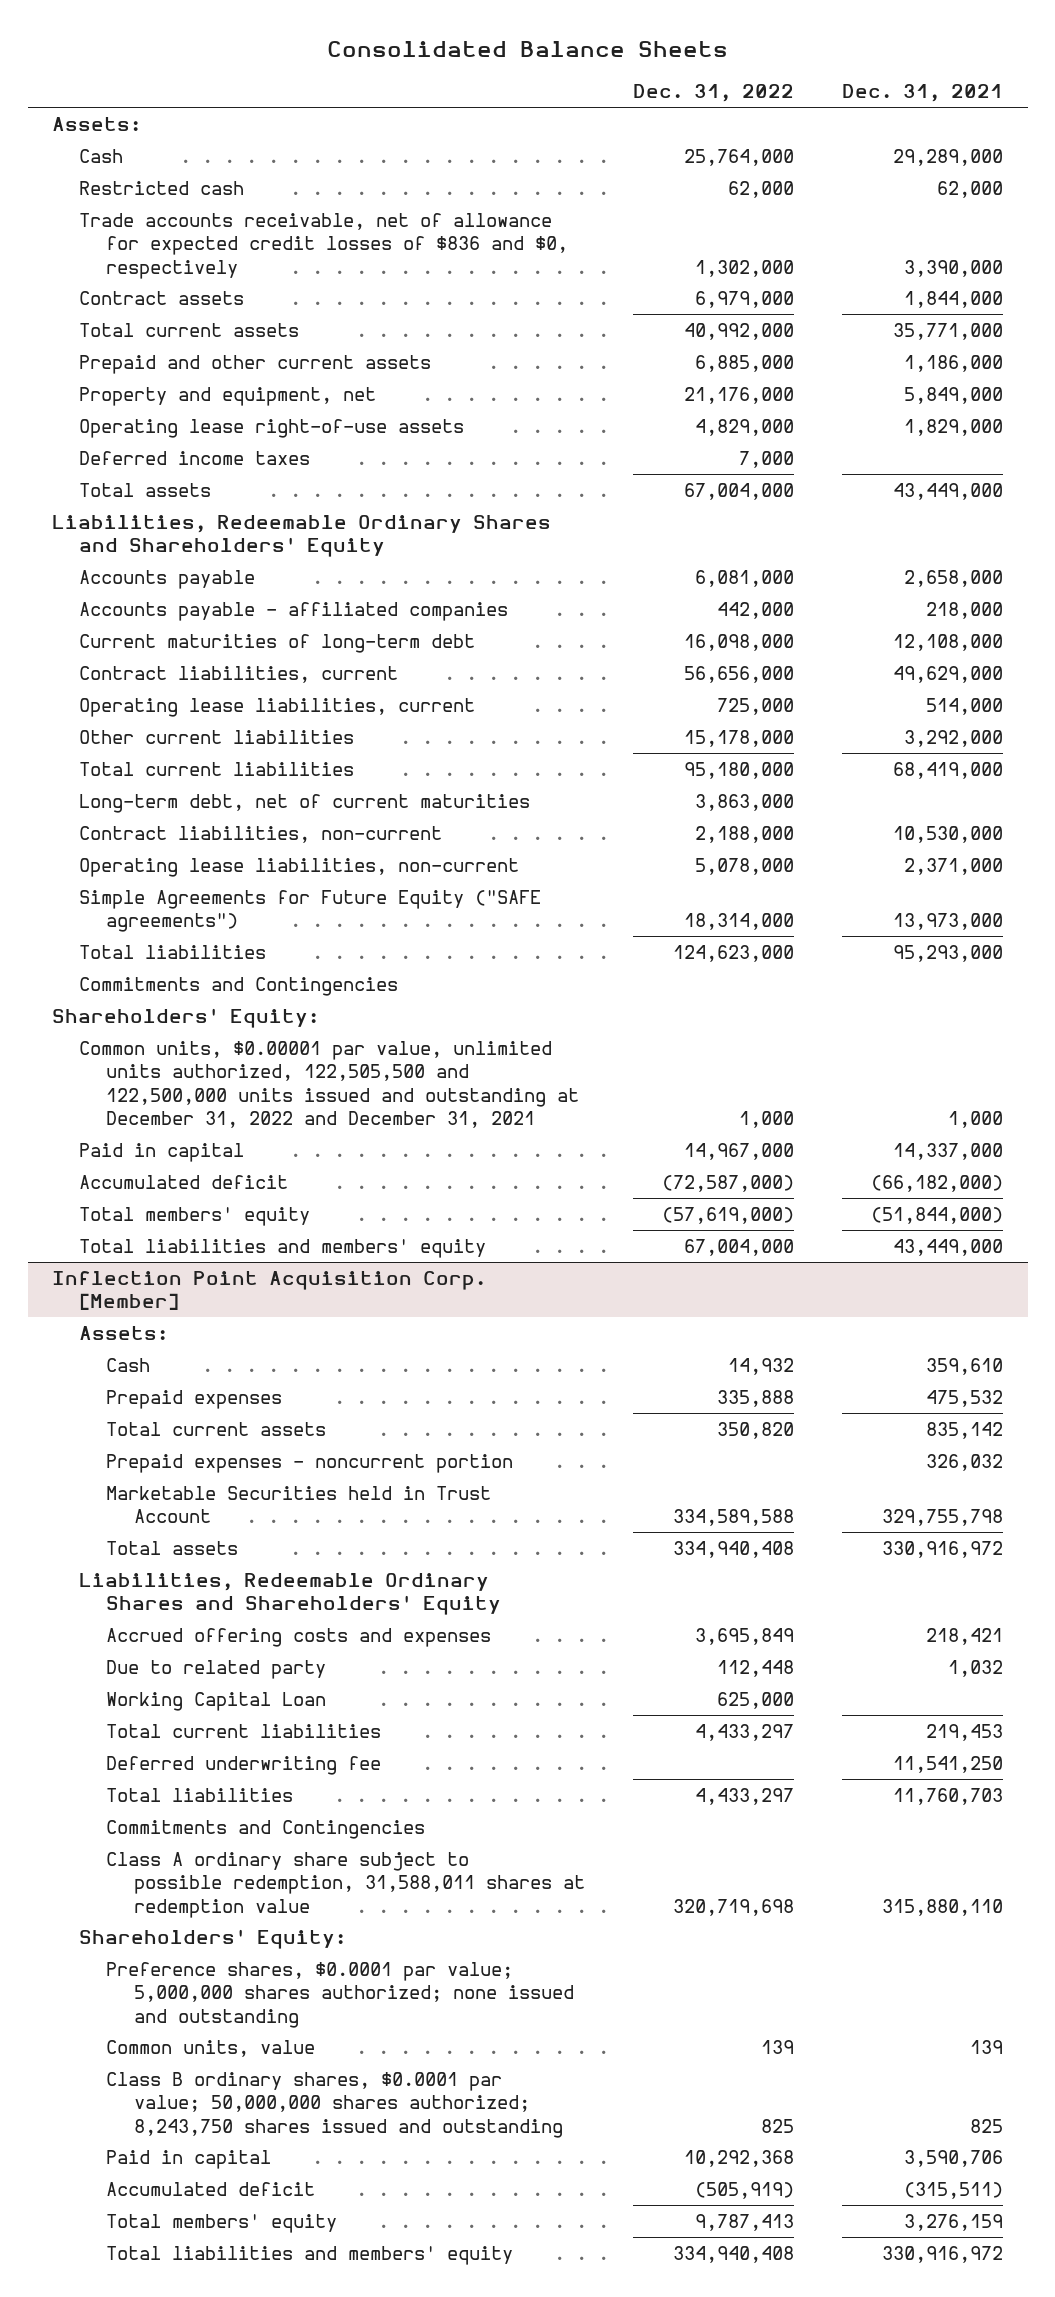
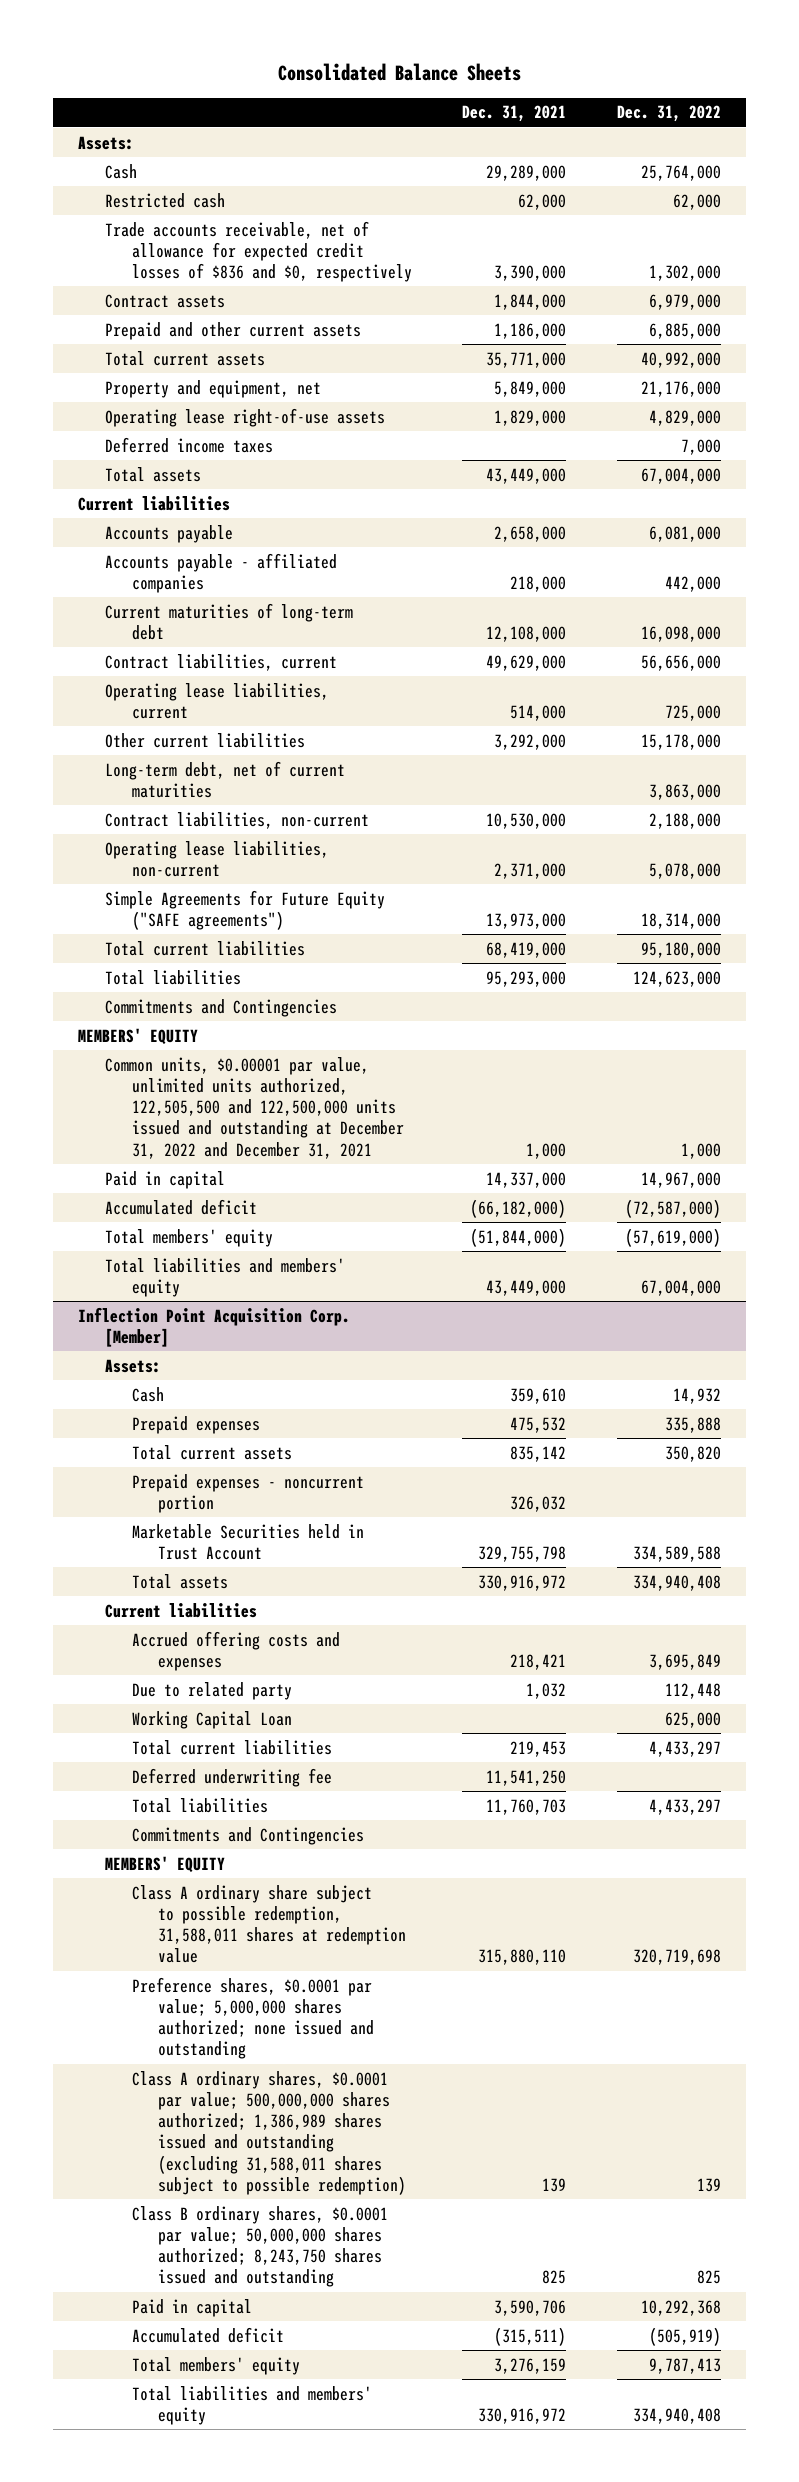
- | Dec. 31, 2022 | Dec. 31, 2021
+ | Dec. 31, 2021 | Dec. 31, 2022
moved down: Total current assets | 35,771,000 | 40,992,000
- Liabilities, Redeemable Ordinary Shares and Shareholders' Equity
+ Current liabilities
moved down: Total current liabilities | 68,419,000 | 95,180,000
- Shareholders' Equity:
+ MEMBERS' EQUITY
@ Inflection Point Acquisition Corp. [Member]
- Liabilities, Redeemable Ordinary Shares and Shareholders' Equity
+ Current liabilities
+ MEMBERS' EQUITY
- Shareholders' Equity:
- Common units, value | 139 | 139
+ Class A ordinary shares, $0.0001 par value; 500,000,000 shares authorized; 1,386,989 shares issued and outstanding (excluding 31,588,011 shares subject to possible redemption) | 139 | 139

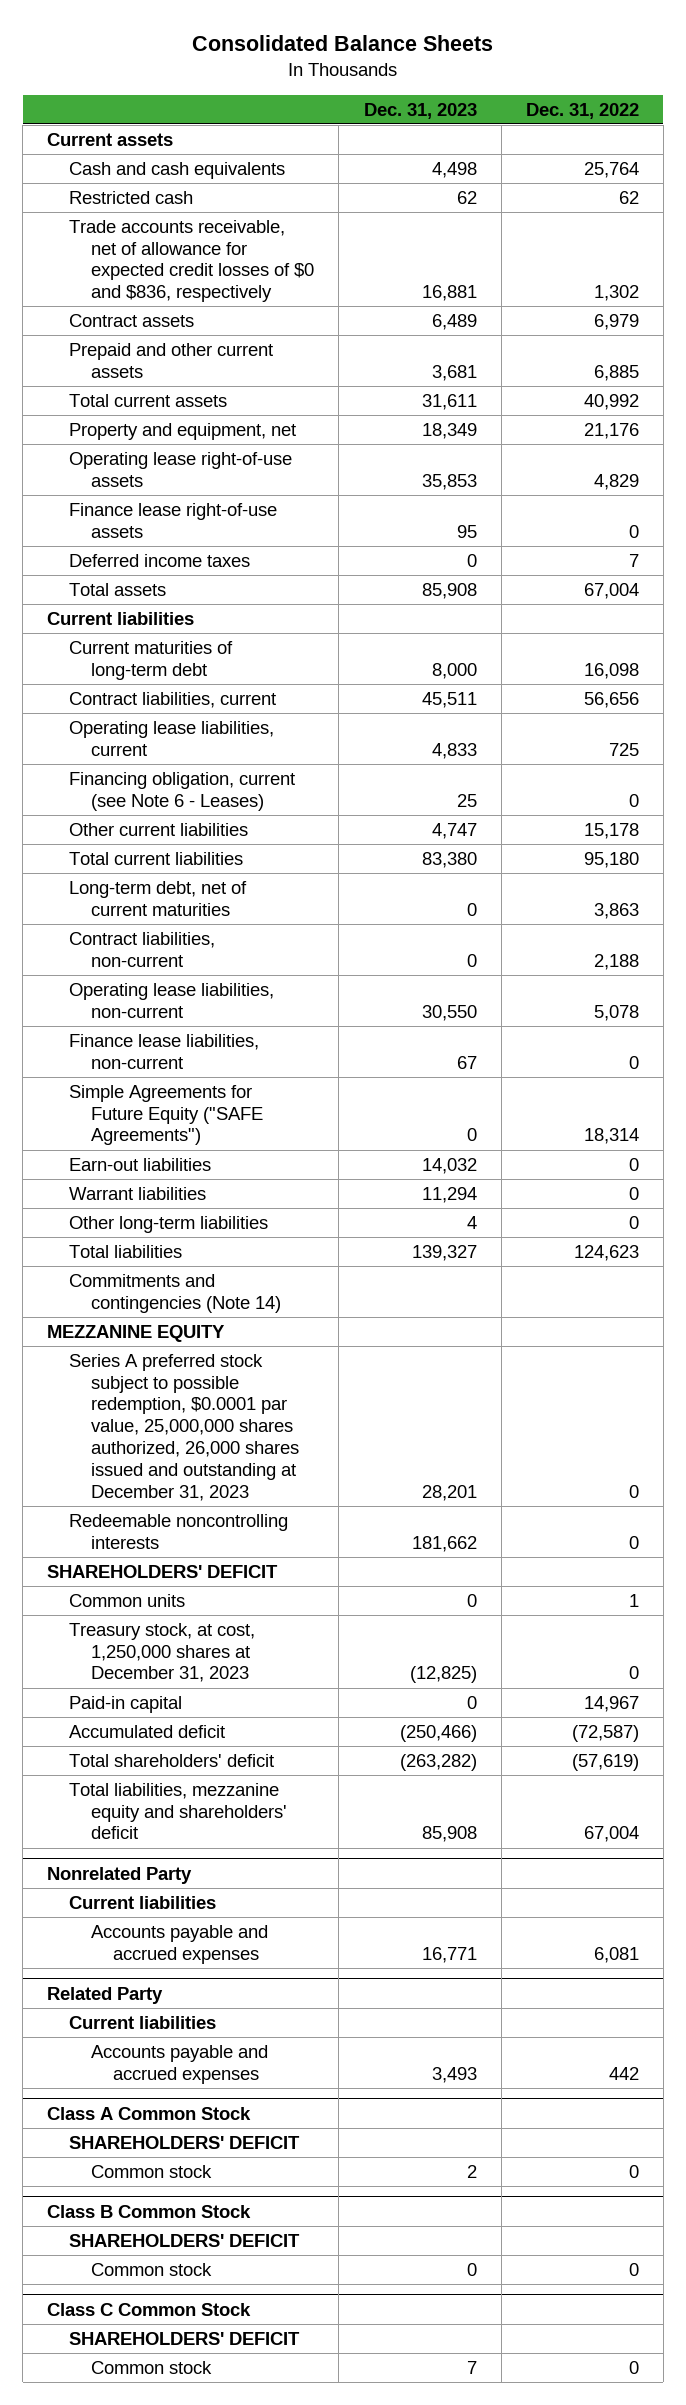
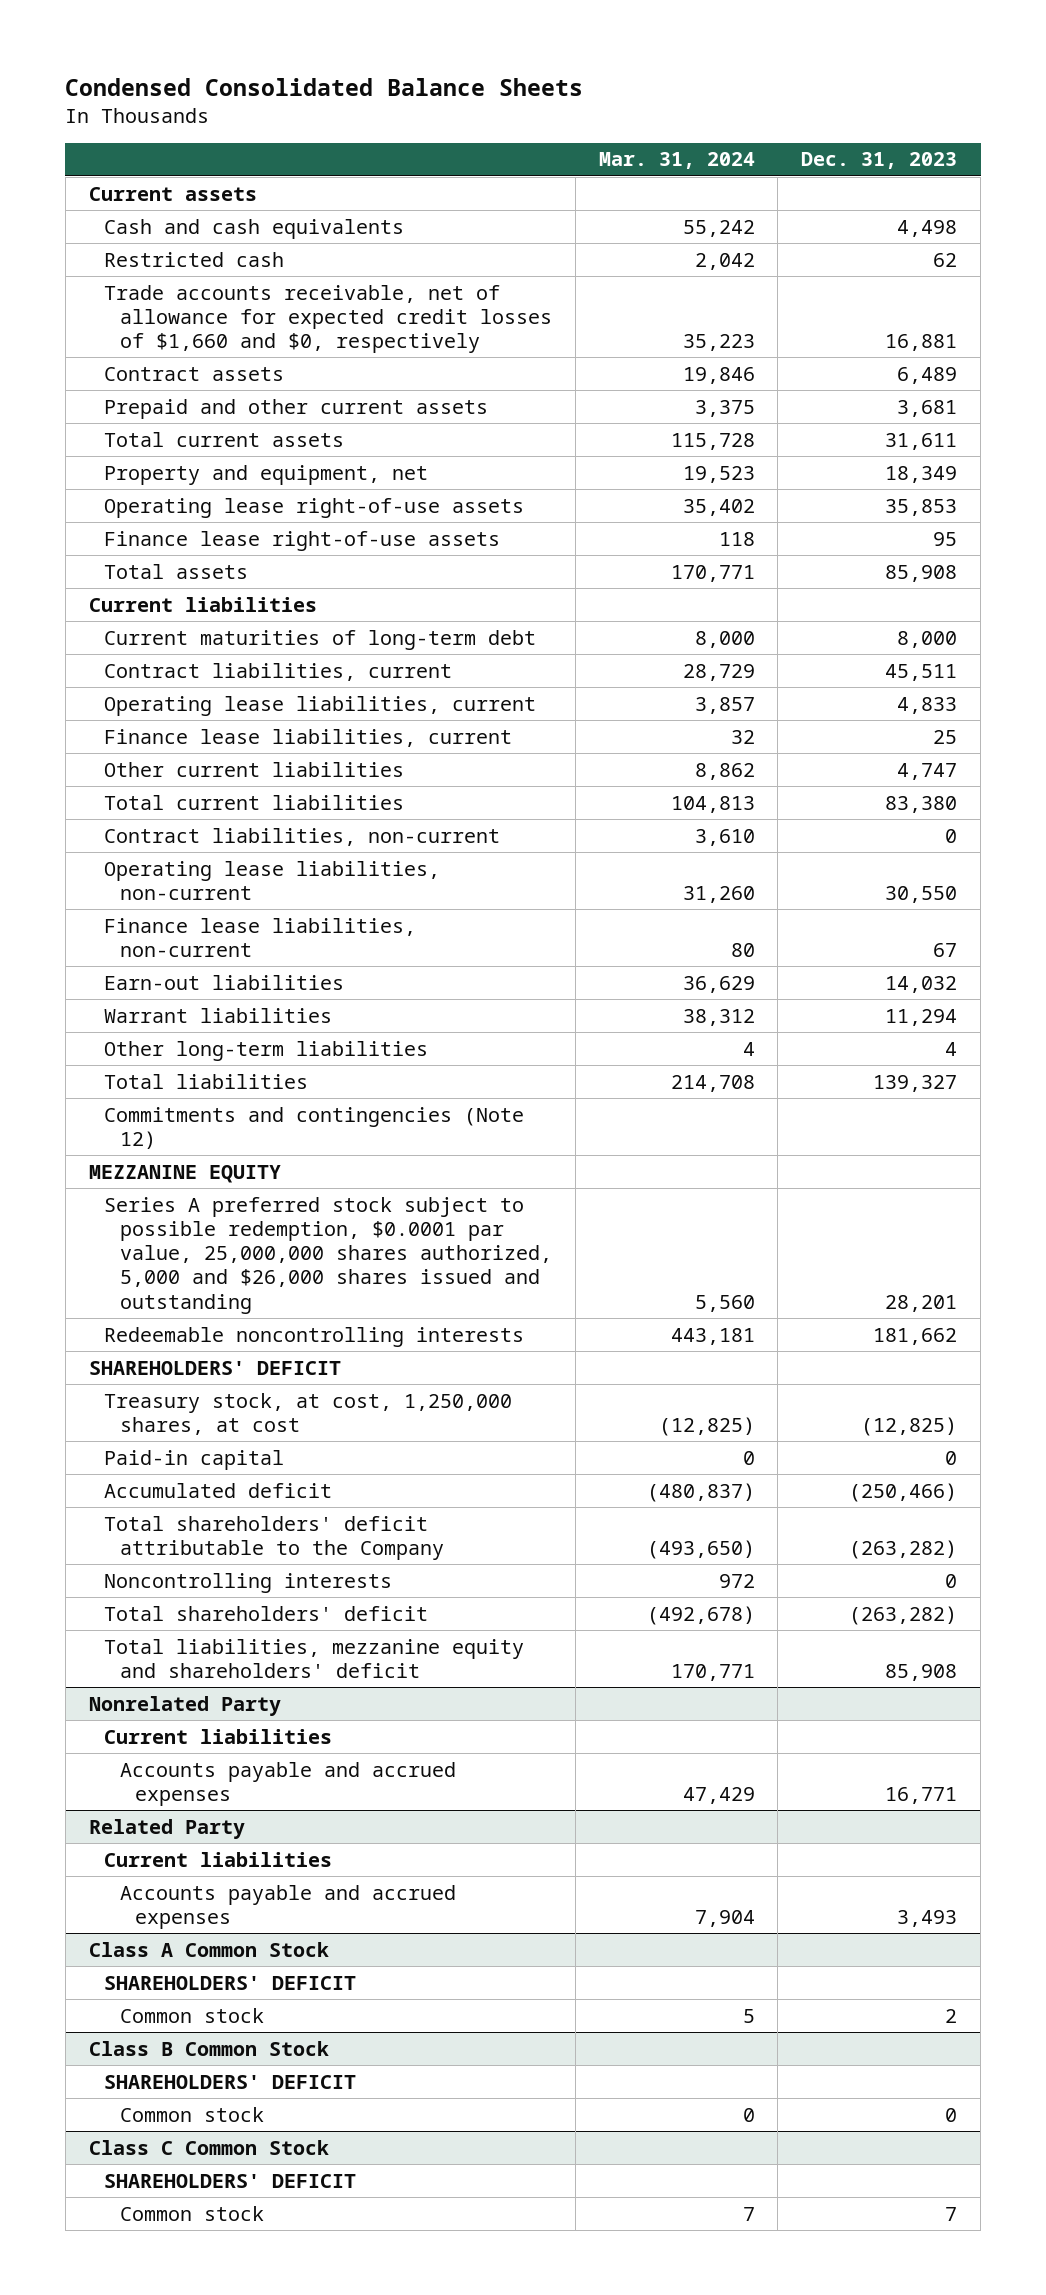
- Consolidated Balance Sheets
+ Condensed Consolidated Balance Sheets
- | Dec. 31, 2023 | Dec. 31, 2022
+ | Mar. 31, 2024 | Dec. 31, 2023
- Trade accounts receivable, net of allowance for expected credit losses of $0 and $836, respectively | 16,881 | 1,302
+ Trade accounts receivable, net of allowance for expected credit losses of $1,660 and $0, respectively | 35,223 | 16,881
- Deferred income taxes | 0 | 7
- Financing obligation, current (see Note 6 - Leases) | 25 | 0
+ Finance lease liabilities, current | 32 | 25
- Long-term debt, net of current maturities | 0 | 3,863
- Simple Agreements for Future Equity ("SAFE Agreements") | 0 | 18,314
- Commitments and contingencies (Note 14)
+ Commitments and contingencies (Note 12)
- Series A preferred stock subject to possible redemption, $0.0001 par value, 25,000,000 shares authorized, 26,000 shares issued and outstanding at December 31, 2023 | 28,201 | 0
+ Series A preferred stock subject to possible redemption, $0.0001 par value, 25,000,000 shares authorized, 5,000 and $26,000 shares issued and outstanding | 5,560 | 28,201
- Common units | 0 | 1
- Treasury stock, at cost, 1,250,000 shares at December 31, 2023 | (12,825) | 0
+ Treasury stock, at cost, 1,250,000 shares, at cost | (12,825) | (12,825)
+ Total shareholders' deficit attributable to the Company | (493,650) | (263,282)
+ Noncontrolling interests | 972 | 0

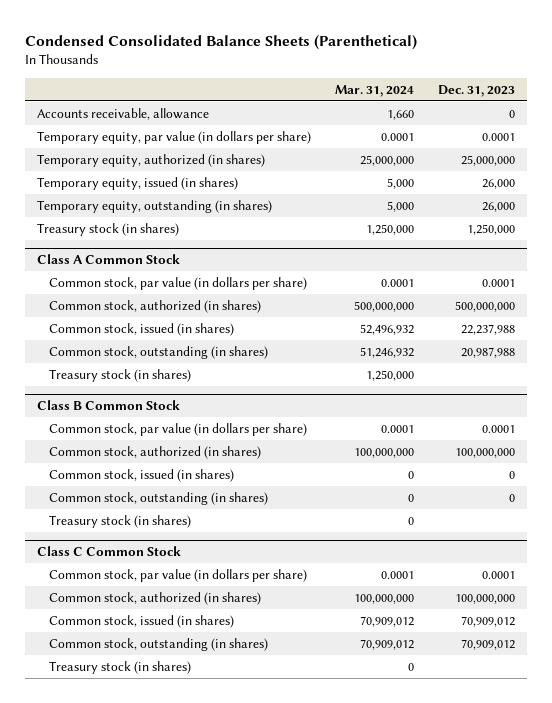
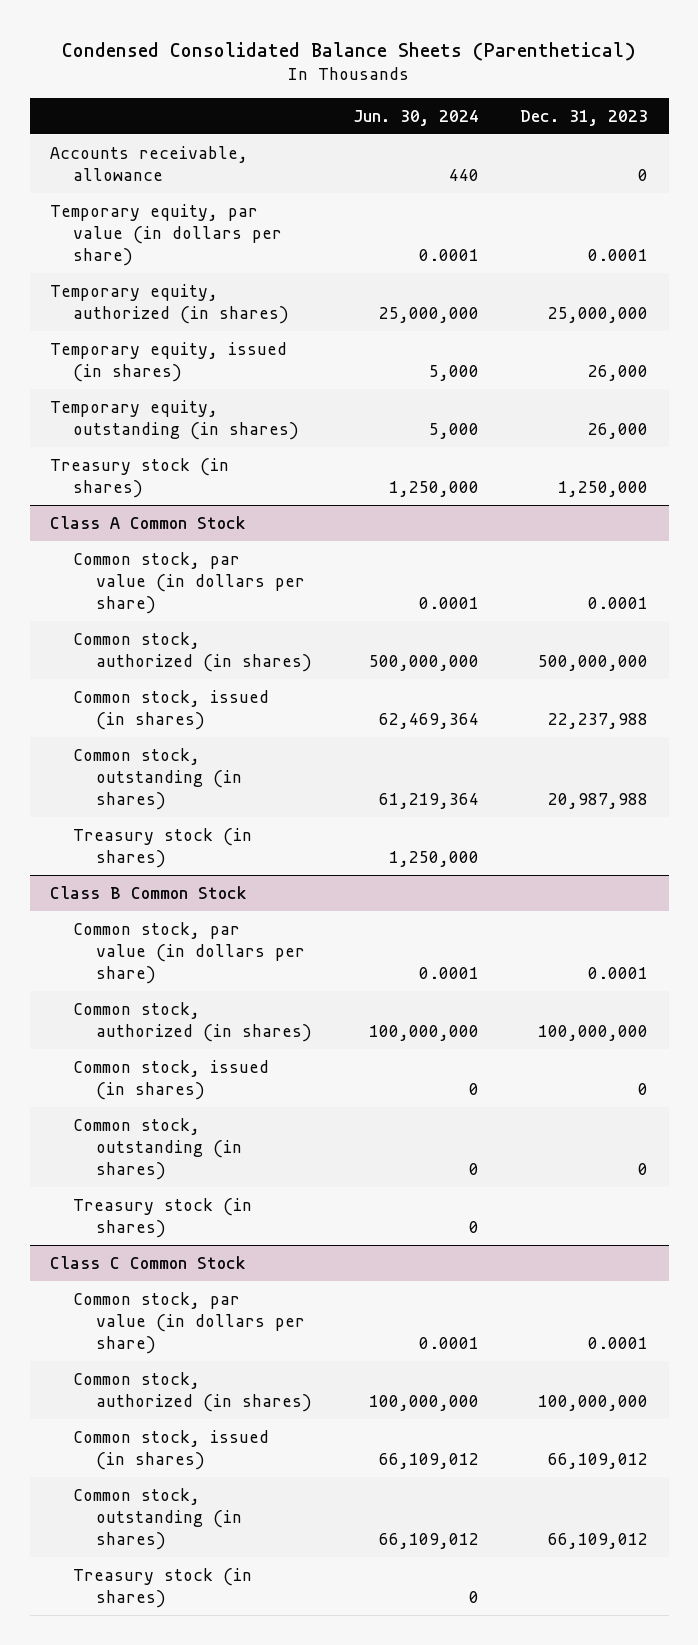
- | Mar. 31, 2024 | Dec. 31, 2023
+ | Jun. 30, 2024 | Dec. 31, 2023
@ Class C Common Stock
- Common stock, issued (in shares) | 70,909,012 | 70,909,012
- Common stock, outstanding (in shares) | 70,909,012 | 70,909,012
+ Common stock, issued (in shares) | 66,109,012 | 66,109,012
+ Common stock, outstanding (in shares) | 66,109,012 | 66,109,012

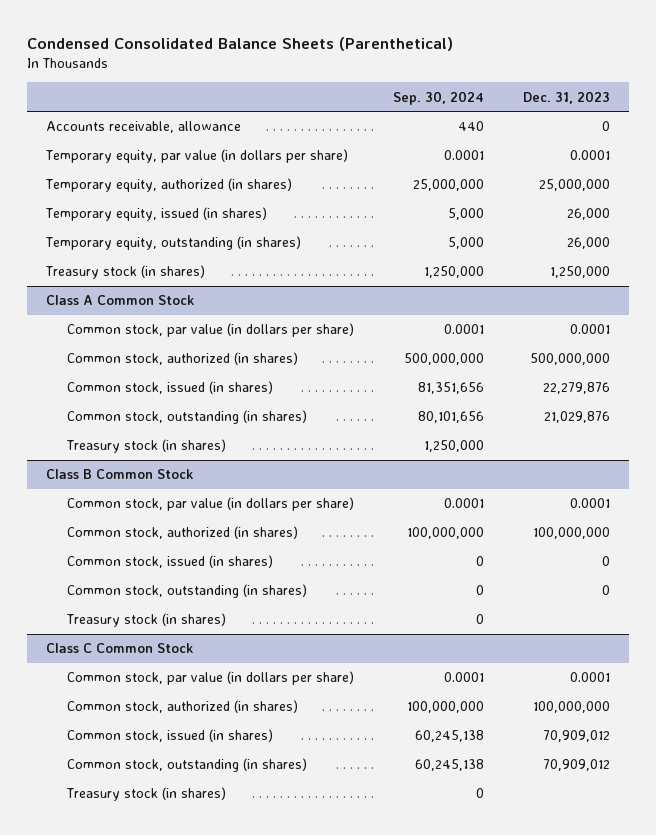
- | Jun. 30, 2024 | Dec. 31, 2023
+ | Sep. 30, 2024 | Dec. 31, 2023
@ Class A Common Stock
- Common stock, issued (in shares) | 62,469,364 | 22,237,988
- Common stock, outstanding (in shares) | 61,219,364 | 20,987,988
+ Common stock, issued (in shares) | 81,351,656 | 22,279,876
+ Common stock, outstanding (in shares) | 80,101,656 | 21,029,876
@ Class C Common Stock
- Common stock, issued (in shares) | 66,109,012 | 66,109,012
- Common stock, outstanding (in shares) | 66,109,012 | 66,109,012
+ Common stock, issued (in shares) | 60,245,138 | 70,909,012
+ Common stock, outstanding (in shares) | 60,245,138 | 70,909,012

